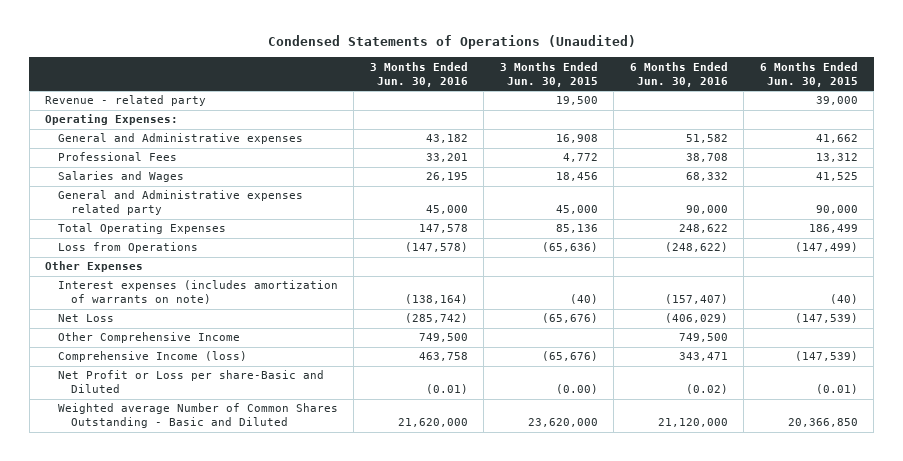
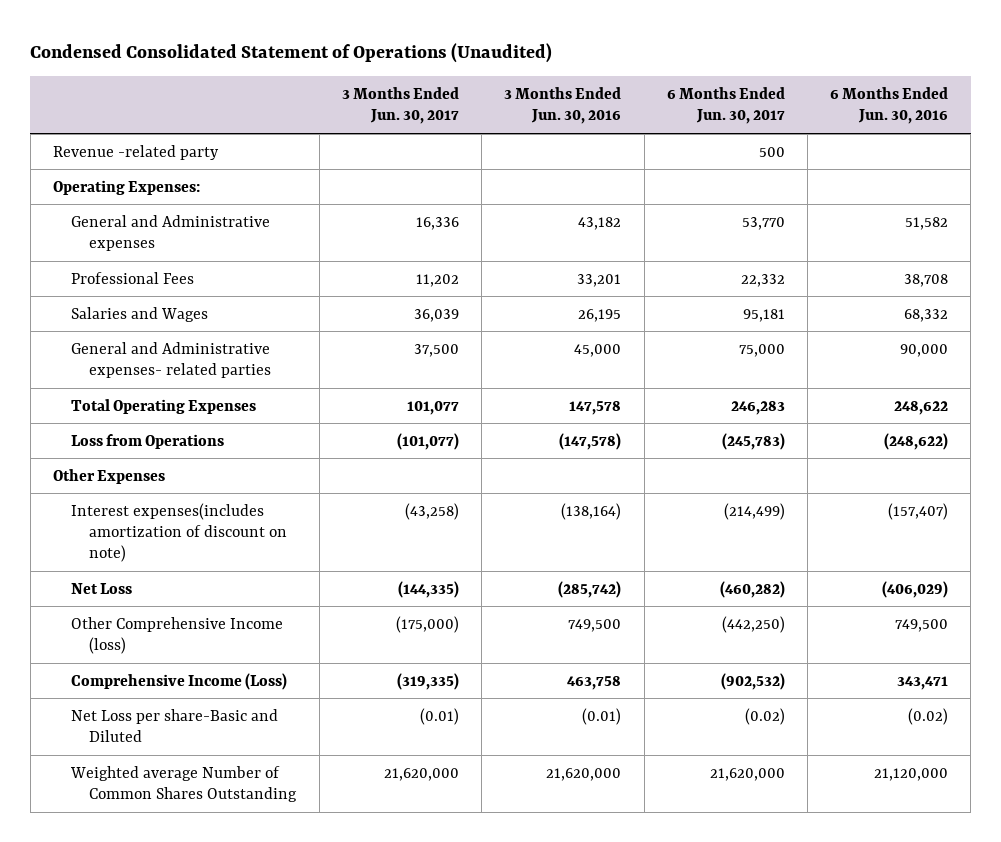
- Condensed Statements of Operations (Unaudited)
+ Condensed Consolidated Statement of Operations (Unaudited)
- | 3 Months Ended Jun. 30, 2016 | 3 Months Ended Jun. 30, 2015 | 6 Months Ended Jun. 30, 2016 | 6 Months Ended Jun. 30, 2015
+ | 3 Months Ended Jun. 30, 2017 | 3 Months Ended Jun. 30, 2016 | 6 Months Ended Jun. 30, 2017 | 6 Months Ended Jun. 30, 2016
- Revenue - related party | | 19,500 | | 39,000
+ Revenue -related party | | | 500 |
- General and Administrative expenses related party | 45,000 | 45,000 | 90,000 | 90,000
+ General and Administrative expenses- related parties | 37,500 | 45,000 | 75,000 | 90,000
- Interest expenses (includes amortization of warrants on note) | (138,164) | (40) | (157,407) | (40)
+ Interest expenses(includes amortization of discount on note) | (43,258) | (138,164) | (214,499) | (157,407)
- Other Comprehensive Income | 749,500 | | 749,500 |
- Comprehensive Income (loss) | 463,758 | (65,676) | 343,471 | (147,539)
- Net Profit or Loss per share-Basic and Diluted | (0.01) | (0.00) | (0.02) | (0.01)
- Weighted average Number of Common Shares Outstanding - Basic and Diluted | 21,620,000 | 23,620,000 | 21,120,000 | 20,366,850
+ Other Comprehensive Income (loss) | (175,000) | 749,500 | (442,250) | 749,500
+ Comprehensive Income (Loss) | (319,335) | 463,758 | (902,532) | 343,471
+ Net Loss per share-Basic and Diluted | (0.01) | (0.01) | (0.02) | (0.02)
+ Weighted average Number of Common Shares Outstanding | 21,620,000 | 21,620,000 | 21,620,000 | 21,120,000

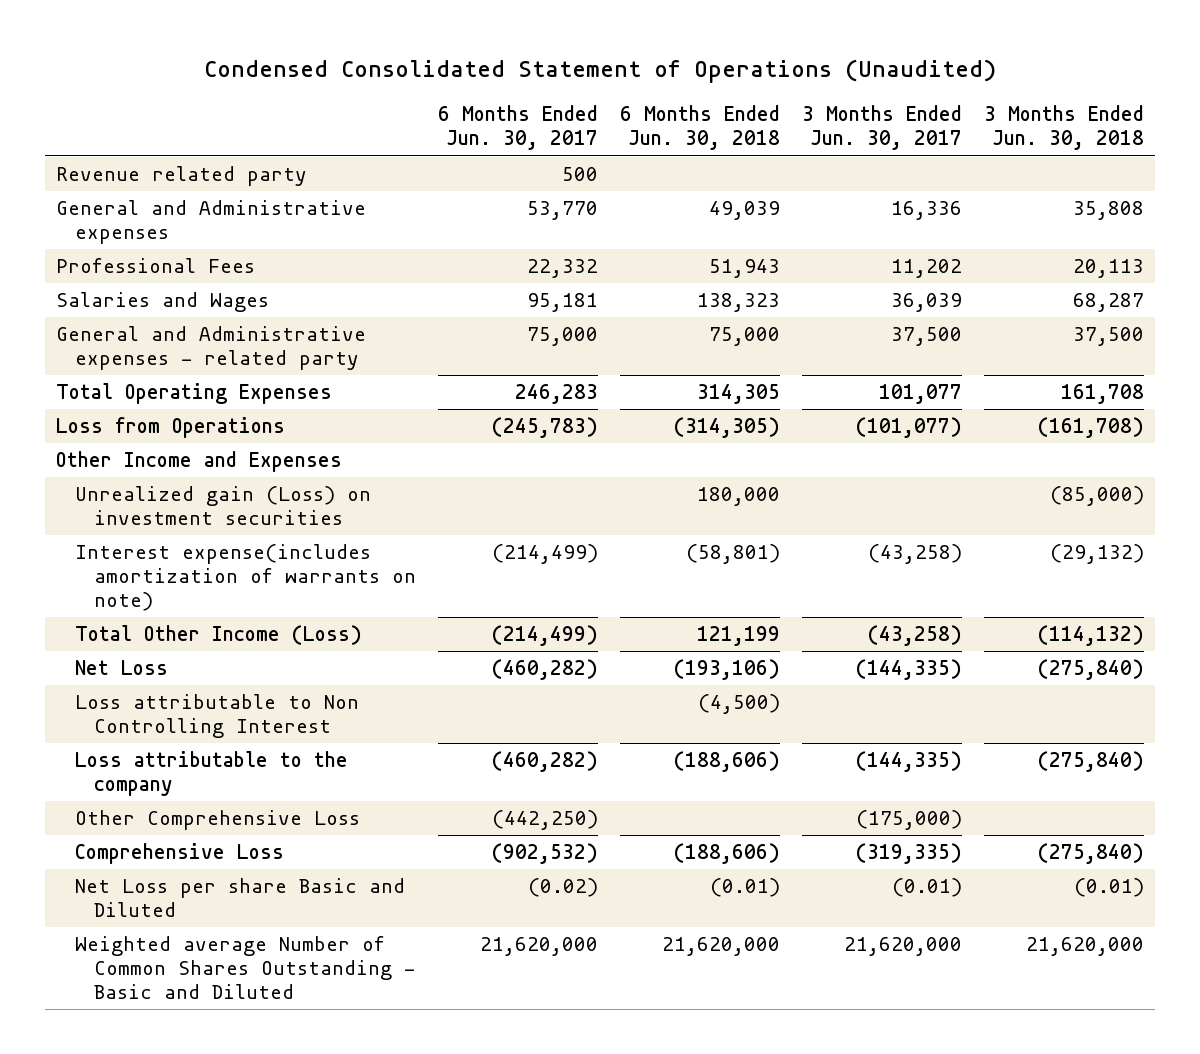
- | 3 Months Ended Jun. 30, 2017 | 3 Months Ended Jun. 30, 2016 | 6 Months Ended Jun. 30, 2017 | 6 Months Ended Jun. 30, 2016
+ | 6 Months Ended Jun. 30, 2017 | 6 Months Ended Jun. 30, 2018 | 3 Months Ended Jun. 30, 2017 | 3 Months Ended Jun. 30, 2018
- Revenue -related party | | | 500 |
- Operating Expenses:
+ Revenue related party | 500 | | |
- General and Administrative expenses- related parties | 37,500 | 45,000 | 75,000 | 90,000
+ General and Administrative expenses - related party | 75,000 | 75,000 | 37,500 | 37,500
- Other Expenses
- Interest expenses(includes amortization of discount on note) | (43,258) | (138,164) | (214,499) | (157,407)
+ Other Income and Expenses
+ Unrealized gain (Loss) on investment securities | | 180,000 | | (85,000)
+ Interest expense(includes amortization of warrants on note) | (214,499) | (58,801) | (43,258) | (29,132)
+ Total Other Income (Loss) | (214,499) | 121,199 | (43,258) | (114,132)
- Other Comprehensive Income (loss) | (175,000) | 749,500 | (442,250) | 749,500
- Comprehensive Income (Loss) | (319,335) | 463,758 | (902,532) | 343,471
- Net Loss per share-Basic and Diluted | (0.01) | (0.01) | (0.02) | (0.02)
- Weighted average Number of Common Shares Outstanding | 21,620,000 | 21,620,000 | 21,620,000 | 21,120,000
+ Loss attributable to Non Controlling Interest | | (4,500) | |
+ Loss attributable to the company | (460,282) | (188,606) | (144,335) | (275,840)
+ Other Comprehensive Loss | (442,250) | | (175,000) |
+ Comprehensive Loss | (902,532) | (188,606) | (319,335) | (275,840)
+ Net Loss per share Basic and Diluted | (0.02) | (0.01) | (0.01) | (0.01)
+ Weighted average Number of Common Shares Outstanding - Basic and Diluted | 21,620,000 | 21,620,000 | 21,620,000 | 21,620,000

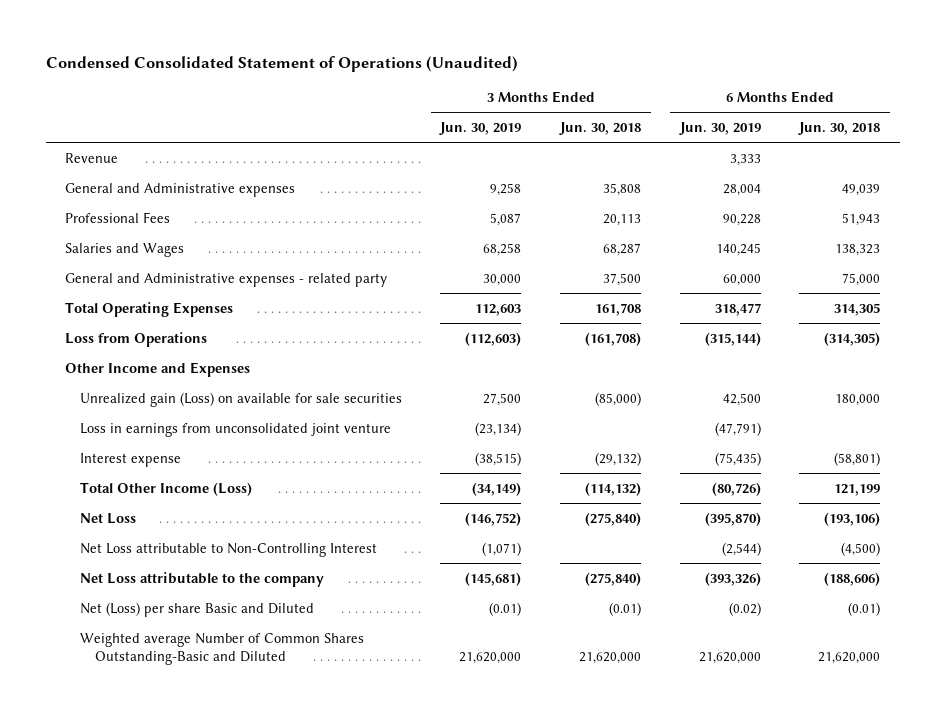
- | 6 Months Ended Jun. 30, 2017 | 6 Months Ended Jun. 30, 2018 | 3 Months Ended Jun. 30, 2017 | 3 Months Ended Jun. 30, 2018
+ | 3 Months Ended Jun. 30, 2019 | 3 Months Ended Jun. 30, 2018 | 6 Months Ended Jun. 30, 2019 | 6 Months Ended Jun. 30, 2018
- Revenue related party | 500 | | |
+ Revenue | | | 3,333 |
- Unrealized gain (Loss) on investment securities | | 180,000 | | (85,000)
- Interest expense(includes amortization of warrants on note) | (214,499) | (58,801) | (43,258) | (29,132)
+ Unrealized gain (Loss) on available for sale securities | 27,500 | (85,000) | 42,500 | 180,000
+ Loss in earnings from unconsolidated joint venture | (23,134) | | (47,791) |
+ Interest expense | (38,515) | (29,132) | (75,435) | (58,801)
- Loss attributable to Non Controlling Interest | | (4,500) | |
- Loss attributable to the company | (460,282) | (188,606) | (144,335) | (275,840)
- Other Comprehensive Loss | (442,250) | | (175,000) |
- Comprehensive Loss | (902,532) | (188,606) | (319,335) | (275,840)
- Net Loss per share Basic and Diluted | (0.02) | (0.01) | (0.01) | (0.01)
- Weighted average Number of Common Shares Outstanding - Basic and Diluted | 21,620,000 | 21,620,000 | 21,620,000 | 21,620,000
+ Net Loss attributable to Non-Controlling Interest | (1,071) | | (2,544) | (4,500)
+ Net Loss attributable to the company | (145,681) | (275,840) | (393,326) | (188,606)
+ Net (Loss) per share Basic and Diluted | (0.01) | (0.01) | (0.02) | (0.01)
+ Weighted average Number of Common Shares Outstanding-Basic and Diluted | 21,620,000 | 21,620,000 | 21,620,000 | 21,620,000

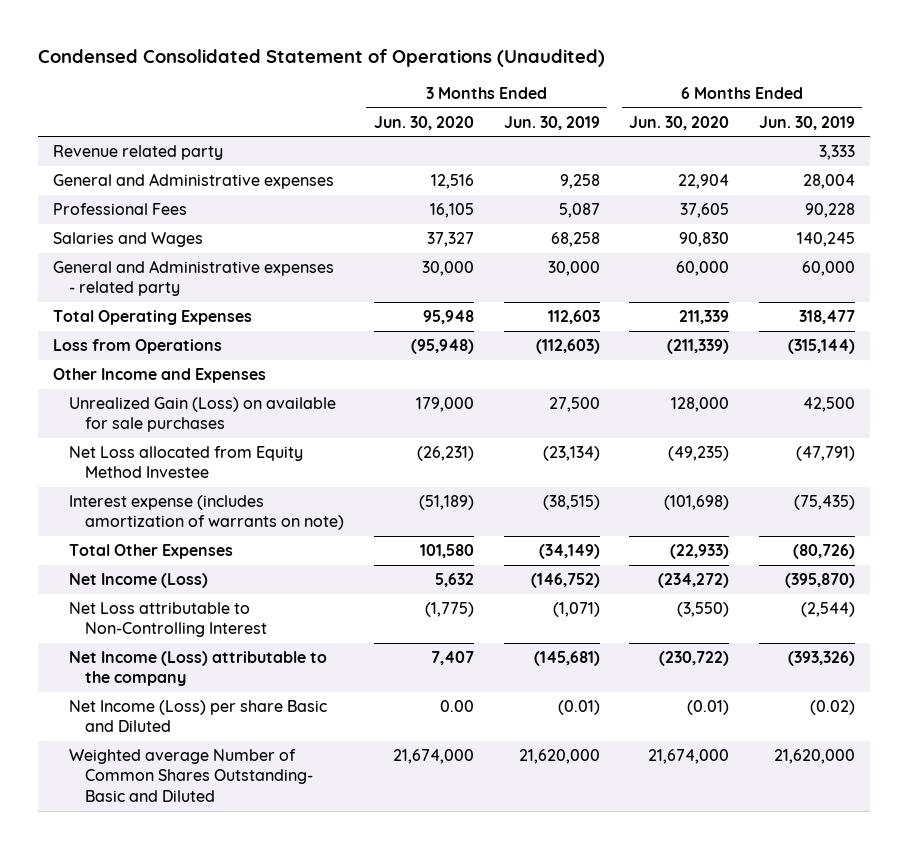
- | 3 Months Ended Jun. 30, 2019 | 3 Months Ended Jun. 30, 2018 | 6 Months Ended Jun. 30, 2019 | 6 Months Ended Jun. 30, 2018
+ | 3 Months Ended Jun. 30, 2020 | 3 Months Ended Jun. 30, 2019 | 6 Months Ended Jun. 30, 2020 | 6 Months Ended Jun. 30, 2019
- Revenue | | | 3,333 |
+ Revenue related party | | | | 3,333
- Unrealized gain (Loss) on available for sale securities | 27,500 | (85,000) | 42,500 | 180,000
- Loss in earnings from unconsolidated joint venture | (23,134) | | (47,791) |
- Interest expense | (38,515) | (29,132) | (75,435) | (58,801)
- Total Other Income (Loss) | (34,149) | (114,132) | (80,726) | 121,199
- Net Loss | (146,752) | (275,840) | (395,870) | (193,106)
+ Unrealized Gain (Loss) on available for sale purchases | 179,000 | 27,500 | 128,000 | 42,500
+ Net Loss allocated from Equity Method Investee | (26,231) | (23,134) | (49,235) | (47,791)
+ Interest expense (includes amortization of warrants on note) | (51,189) | (38,515) | (101,698) | (75,435)
+ Total Other Expenses | 101,580 | (34,149) | (22,933) | (80,726)
+ Net Income (Loss) | 5,632 | (146,752) | (234,272) | (395,870)
- Net Loss attributable to the company | (145,681) | (275,840) | (393,326) | (188,606)
- Net (Loss) per share Basic and Diluted | (0.01) | (0.01) | (0.02) | (0.01)
- Weighted average Number of Common Shares Outstanding-Basic and Diluted | 21,620,000 | 21,620,000 | 21,620,000 | 21,620,000
+ Net Income (Loss) attributable to the company | 7,407 | (145,681) | (230,722) | (393,326)
+ Net Income (Loss) per share Basic and Diluted | 0.00 | (0.01) | (0.01) | (0.02)
+ Weighted average Number of Common Shares Outstanding- Basic and Diluted | 21,674,000 | 21,620,000 | 21,674,000 | 21,620,000

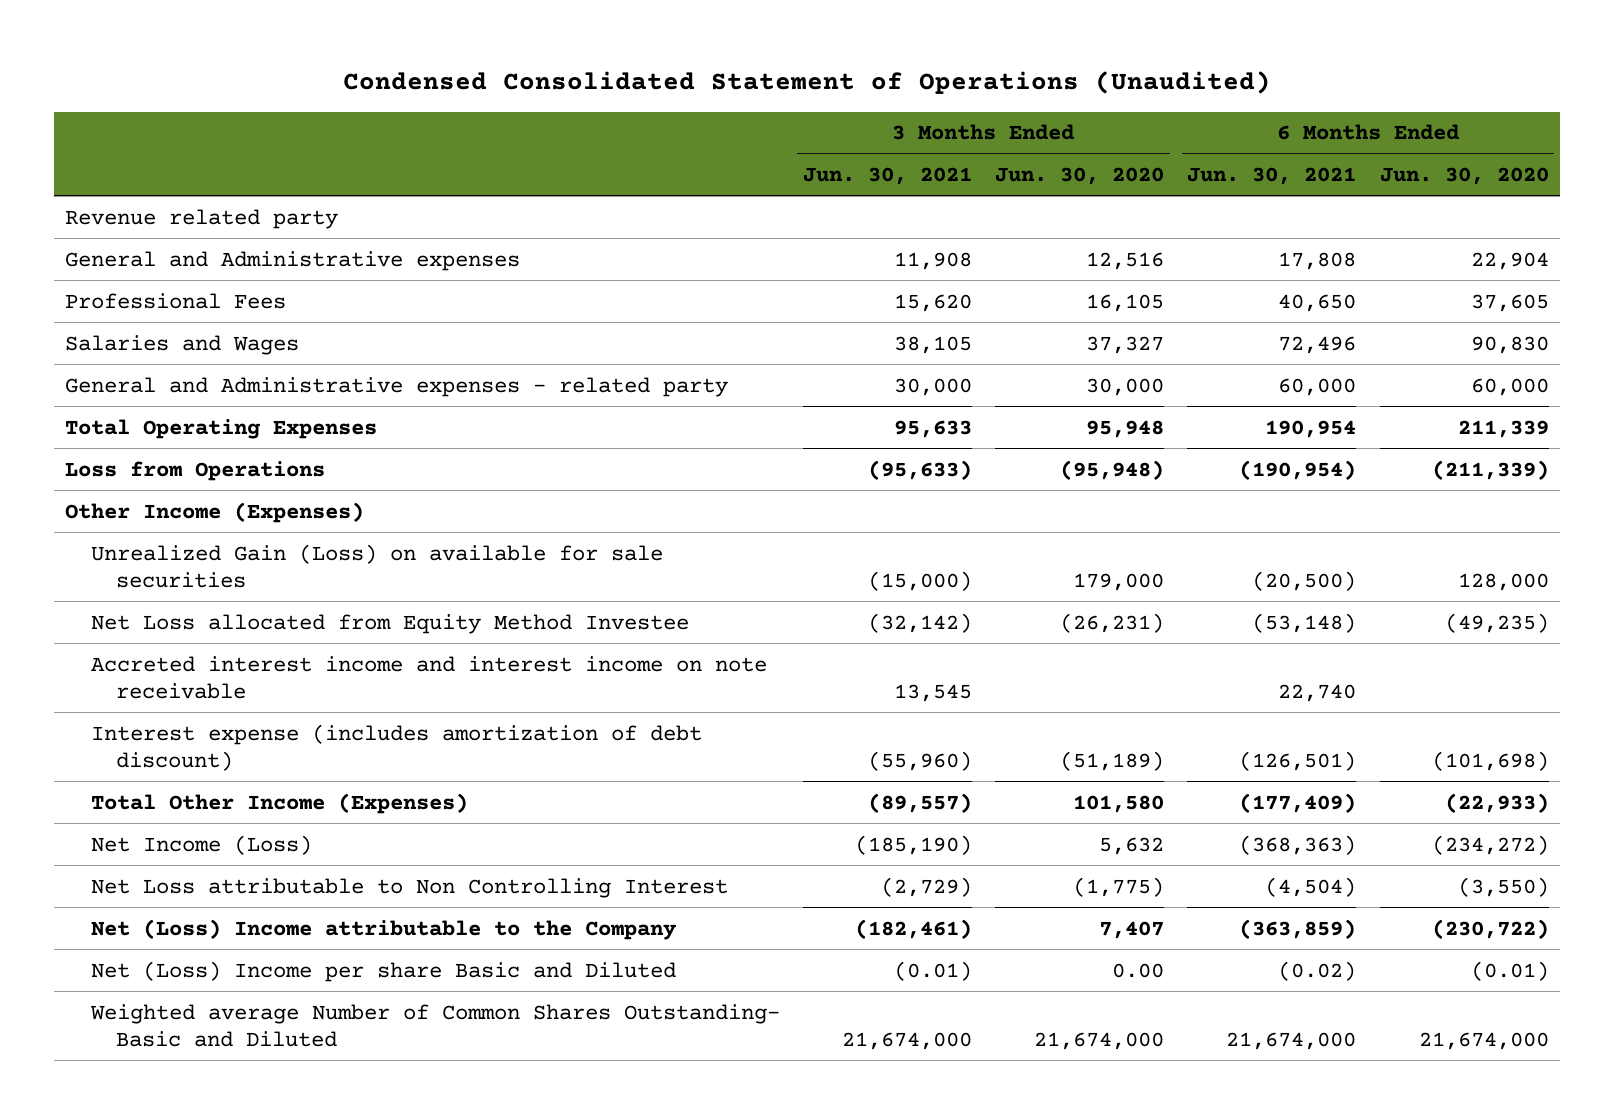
- | 3 Months Ended Jun. 30, 2020 | 3 Months Ended Jun. 30, 2019 | 6 Months Ended Jun. 30, 2020 | 6 Months Ended Jun. 30, 2019
+ | 3 Months Ended Jun. 30, 2021 | 3 Months Ended Jun. 30, 2020 | 6 Months Ended Jun. 30, 2021 | 6 Months Ended Jun. 30, 2020
- Other Income and Expenses
- Unrealized Gain (Loss) on available for sale purchases | 179,000 | 27,500 | 128,000 | 42,500
+ Other Income (Expenses)
+ Unrealized Gain (Loss) on available for sale securities | (15,000) | 179,000 | (20,500) | 128,000
- Interest expense (includes amortization of warrants on note) | (51,189) | (38,515) | (101,698) | (75,435)
- Total Other Expenses | 101,580 | (34,149) | (22,933) | (80,726)
+ Accreted interest income and interest income on note receivable | 13,545 | | 22,740 |
+ Interest expense (includes amortization of debt discount) | (55,960) | (51,189) | (126,501) | (101,698)
+ Total Other Income (Expenses) | (89,557) | 101,580 | (177,409) | (22,933)
- Net Loss attributable to Non-Controlling Interest | (1,775) | (1,071) | (3,550) | (2,544)
- Net Income (Loss) attributable to the company | 7,407 | (145,681) | (230,722) | (393,326)
- Net Income (Loss) per share Basic and Diluted | 0.00 | (0.01) | (0.01) | (0.02)
+ Net Loss attributable to Non Controlling Interest | (2,729) | (1,775) | (4,504) | (3,550)
+ Net (Loss) Income attributable to the Company | (182,461) | 7,407 | (363,859) | (230,722)
+ Net (Loss) Income per share Basic and Diluted | (0.01) | 0.00 | (0.02) | (0.01)

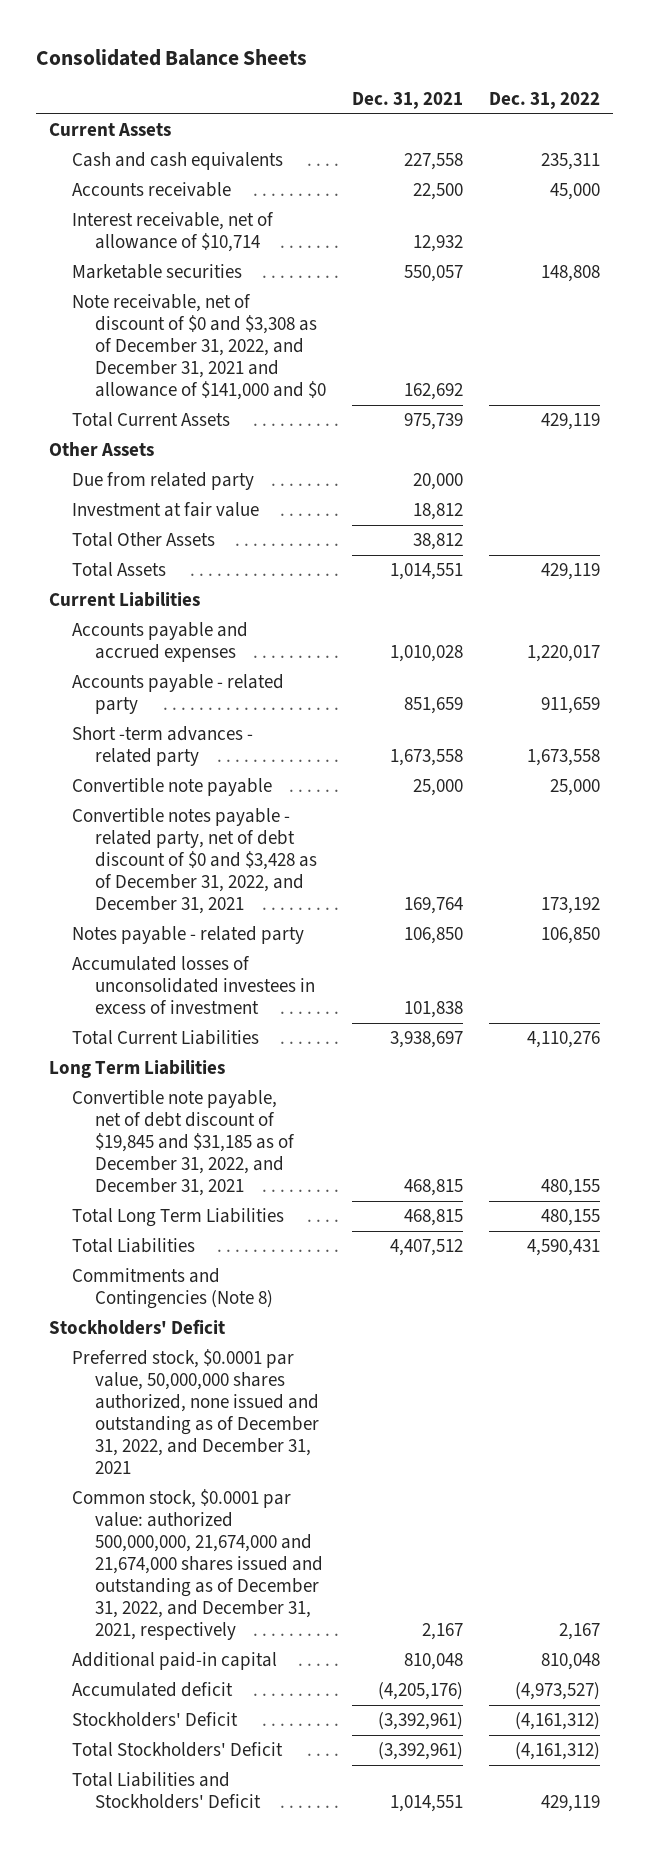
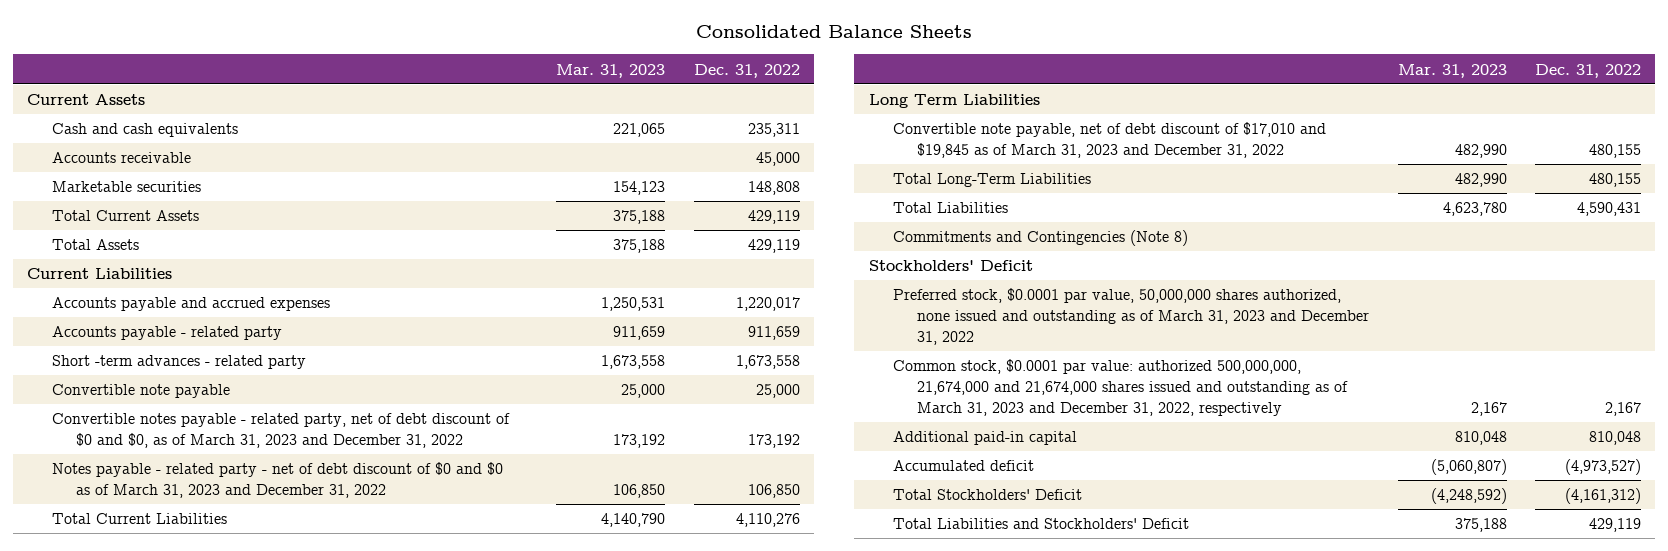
- | Dec. 31, 2021 | Dec. 31, 2022
+ | Mar. 31, 2023 | Dec. 31, 2022
- Interest receivable, net of allowance of $10,714 | 12,932 |
- Note receivable, net of discount of $0 and $3,308 as of December 31, 2022, and December 31, 2021 and allowance of $141,000 and $0 | 162,692 |
- Other Assets
- Due from related party | 20,000 |
- Investment at fair value | 18,812 |
- Total Other Assets | 38,812 |
- Convertible notes payable - related party, net of debt discount of $0 and $3,428 as of December 31, 2022, and December 31, 2021 | 169,764 | 173,192
- Notes payable - related party | 106,850 | 106,850
- Accumulated losses of unconsolidated investees in excess of investment | 101,838 |
+ Convertible notes payable - related party, net of debt discount of $0 and $0, as of March 31, 2023 and December 31, 2022 | 173,192 | 173,192
+ Notes payable - related party - net of debt discount of $0 and $0 as of March 31, 2023 and December 31, 2022 | 106,850 | 106,850
- Convertible note payable, net of debt discount of $19,845 and $31,185 as of December 31, 2022, and December 31, 2021 | 468,815 | 480,155
- Total Long Term Liabilities | 468,815 | 480,155
+ Convertible note payable, net of debt discount of $17,010 and $19,845 as of March 31, 2023 and December 31, 2022 | 482,990 | 480,155
+ Total Long-Term Liabilities | 482,990 | 480,155
- Preferred stock, $0.0001 par value, 50,000,000 shares authorized, none issued and outstanding as of December 31, 2022, and December 31, 2021
- Common stock, $0.0001 par value: authorized 500,000,000, 21,674,000 and 21,674,000 shares issued and outstanding as of December 31, 2022, and December 31, 2021, respectively | 2,167 | 2,167
+ Preferred stock, $0.0001 par value, 50,000,000 shares authorized, none issued and outstanding as of March 31, 2023 and December 31, 2022
+ Common stock, $0.0001 par value: authorized 500,000,000, 21,674,000 and 21,674,000 shares issued and outstanding as of March 31, 2023 and December 31, 2022, respectively | 2,167 | 2,167
- Stockholders' Deficit | (3,392,961) | (4,161,312)

